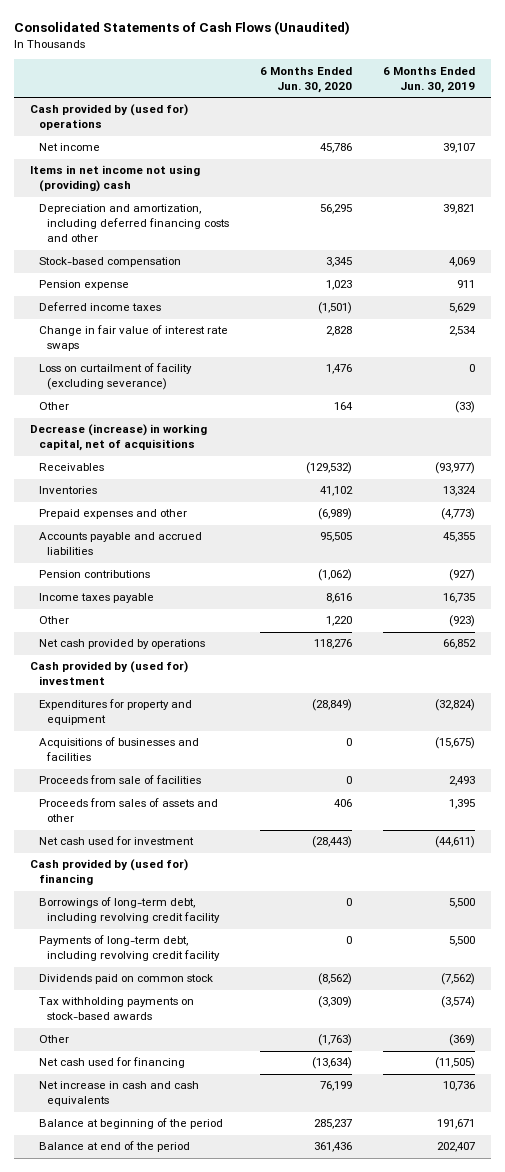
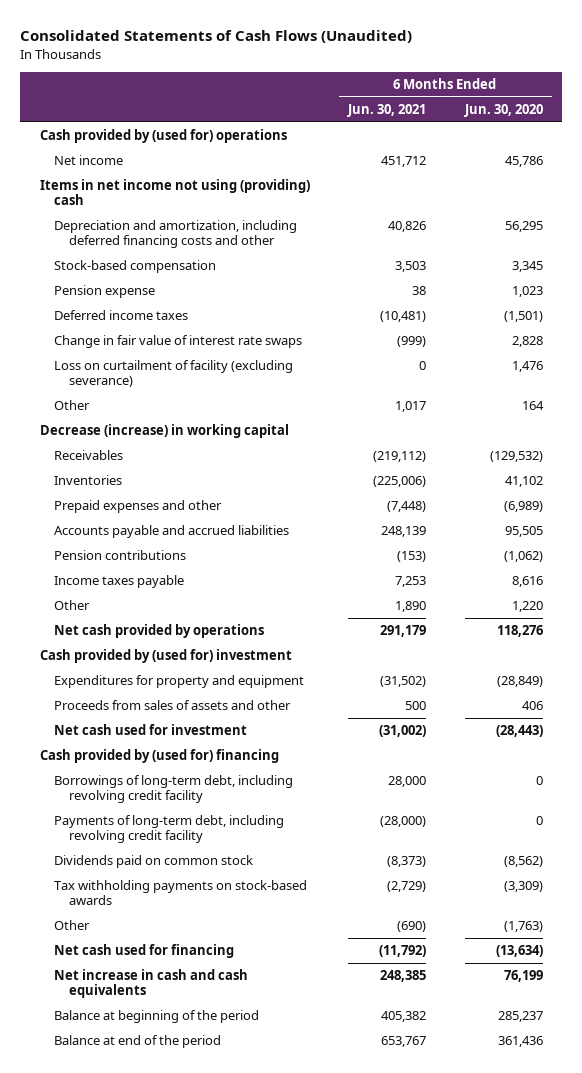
- | 6 Months Ended Jun. 30, 2020 | 6 Months Ended Jun. 30, 2019
+ | 6 Months Ended Jun. 30, 2021 | 6 Months Ended Jun. 30, 2020
- Decrease (increase) in working capital, net of acquisitions
+ Decrease (increase) in working capital
- Acquisitions of businesses and facilities | 0 | (15,675)
- Proceeds from sale of facilities | 0 | 2,493

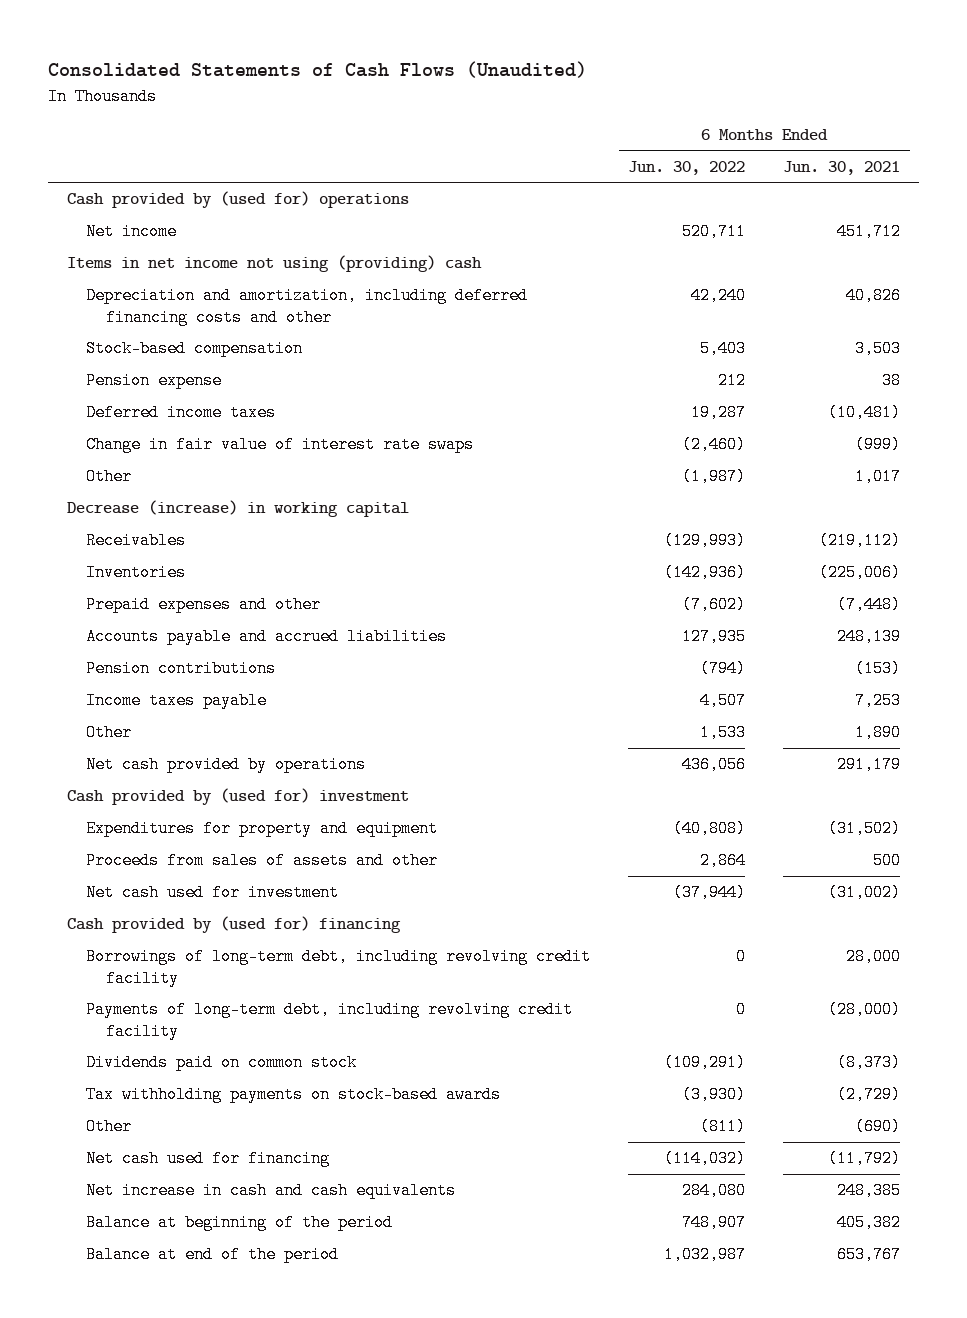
- | 6 Months Ended Jun. 30, 2021 | 6 Months Ended Jun. 30, 2020
+ | 6 Months Ended Jun. 30, 2022 | 6 Months Ended Jun. 30, 2021
- Loss on curtailment of facility (excluding severance) | 0 | 1,476

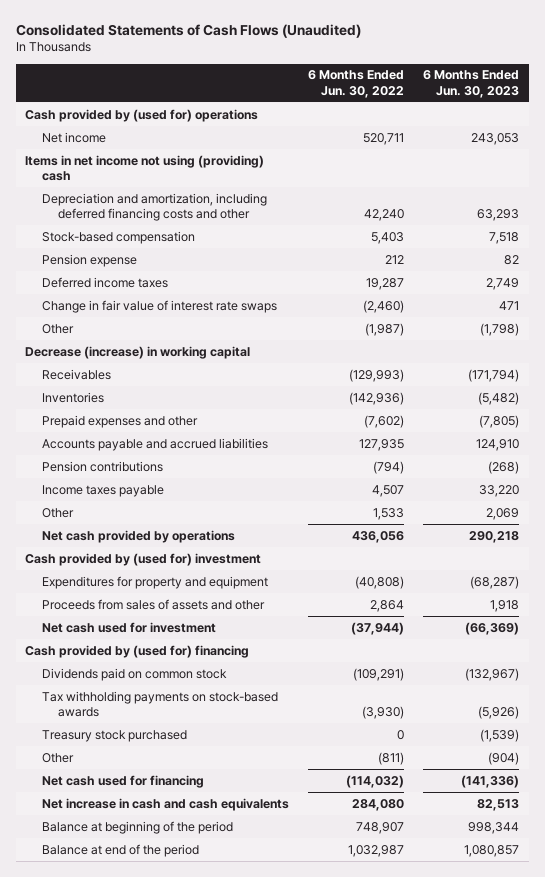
- | 6 Months Ended Jun. 30, 2022 | 6 Months Ended Jun. 30, 2021
+ | 6 Months Ended Jun. 30, 2022 | 6 Months Ended Jun. 30, 2023
- Borrowings of long-term debt, including revolving credit facility | 0 | 28,000
- Payments of long-term debt, including revolving credit facility | 0 | (28,000)
+ Treasury stock purchased | 0 | (1,539)

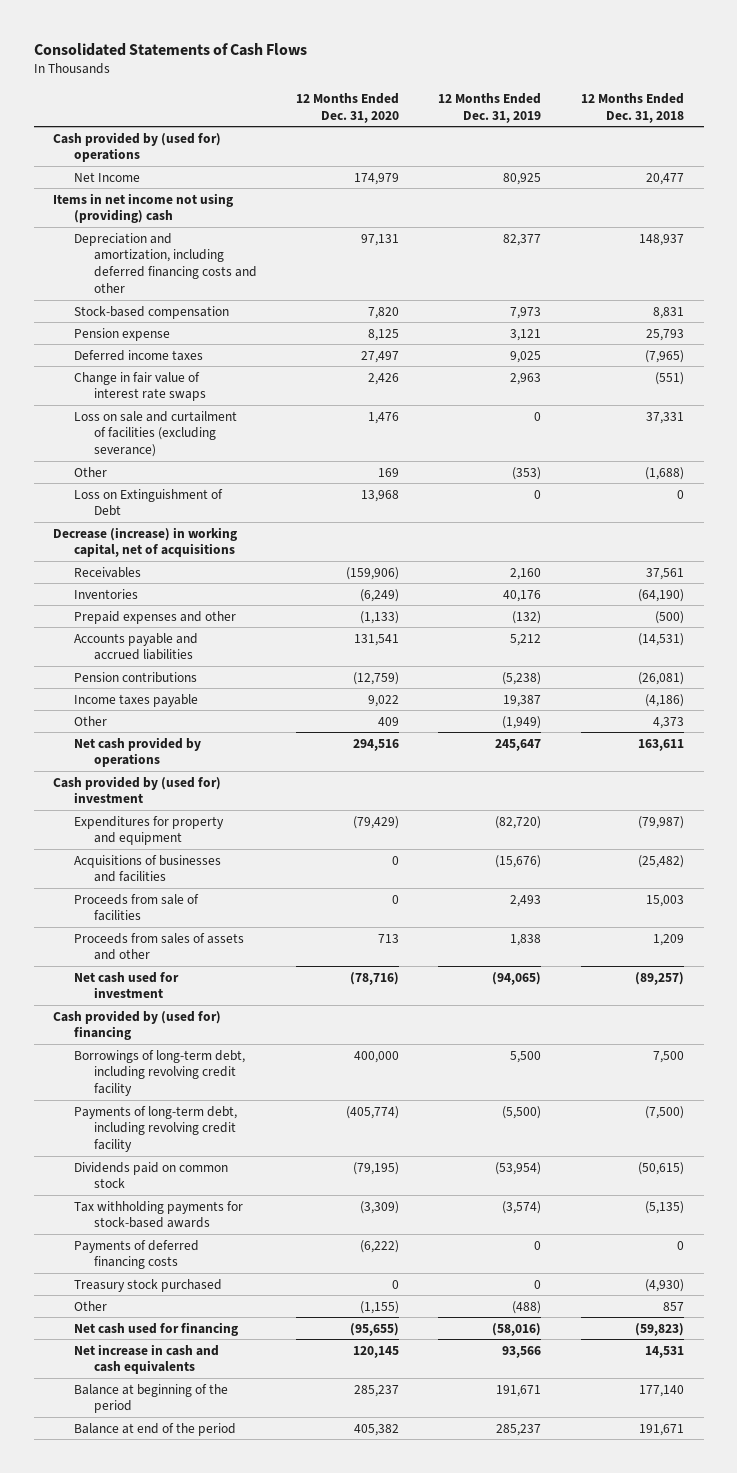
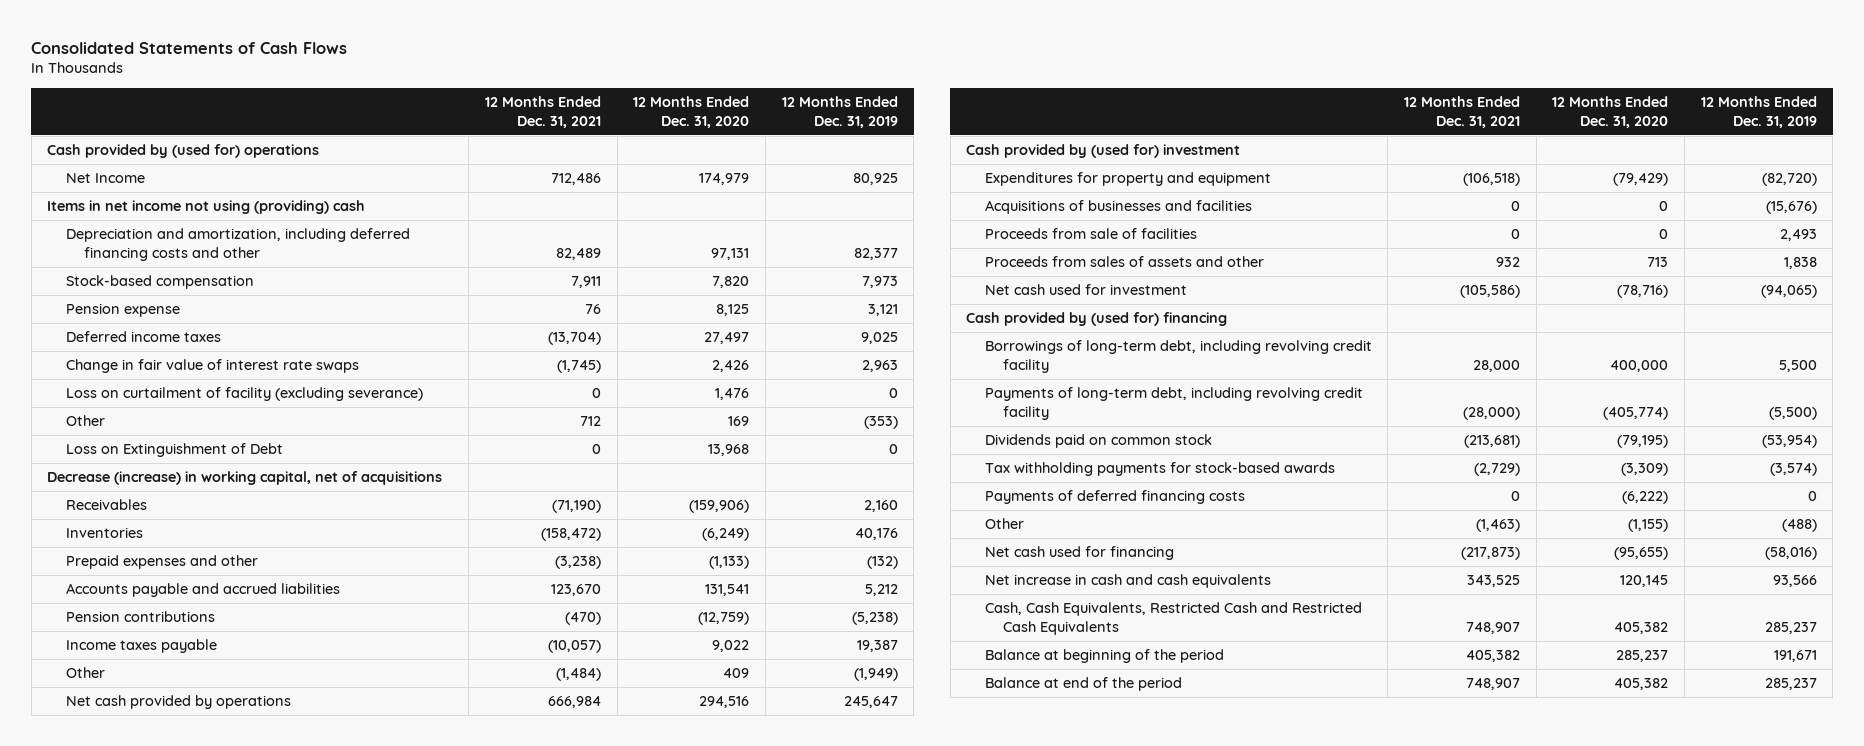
- | 12 Months Ended Dec. 31, 2020 | 12 Months Ended Dec. 31, 2019 | 12 Months Ended Dec. 31, 2018
+ | 12 Months Ended Dec. 31, 2021 | 12 Months Ended Dec. 31, 2020 | 12 Months Ended Dec. 31, 2019
- Loss on sale and curtailment of facilities (excluding severance) | 1,476 | 0 | 37,331
+ Loss on curtailment of facility (excluding severance) | 0 | 1,476 | 0
- Treasury stock purchased | 0 | 0 | (4,930)
+ Cash, Cash Equivalents, Restricted Cash and Restricted Cash Equivalents | 748,907 | 405,382 | 285,237

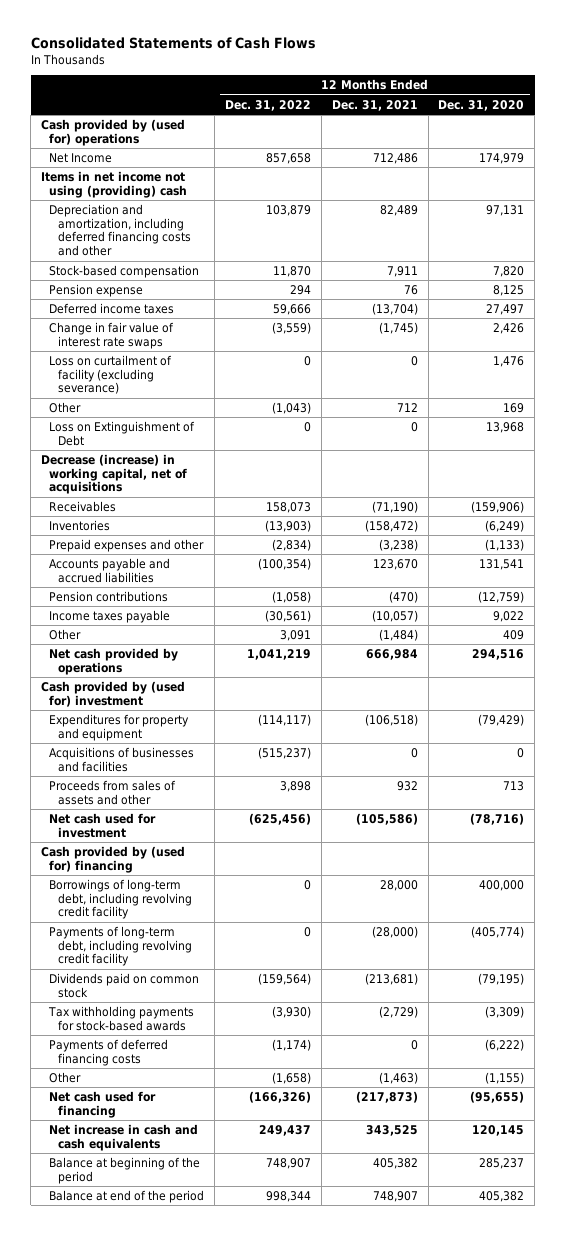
- | 12 Months Ended Dec. 31, 2021 | 12 Months Ended Dec. 31, 2020 | 12 Months Ended Dec. 31, 2019
+ | 12 Months Ended Dec. 31, 2022 | 12 Months Ended Dec. 31, 2021 | 12 Months Ended Dec. 31, 2020
- Proceeds from sale of facilities | 0 | 0 | 2,493
- Cash, Cash Equivalents, Restricted Cash and Restricted Cash Equivalents | 748,907 | 405,382 | 285,237

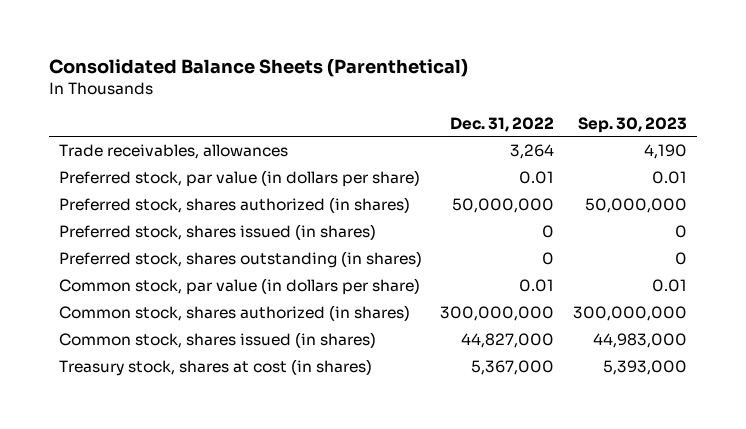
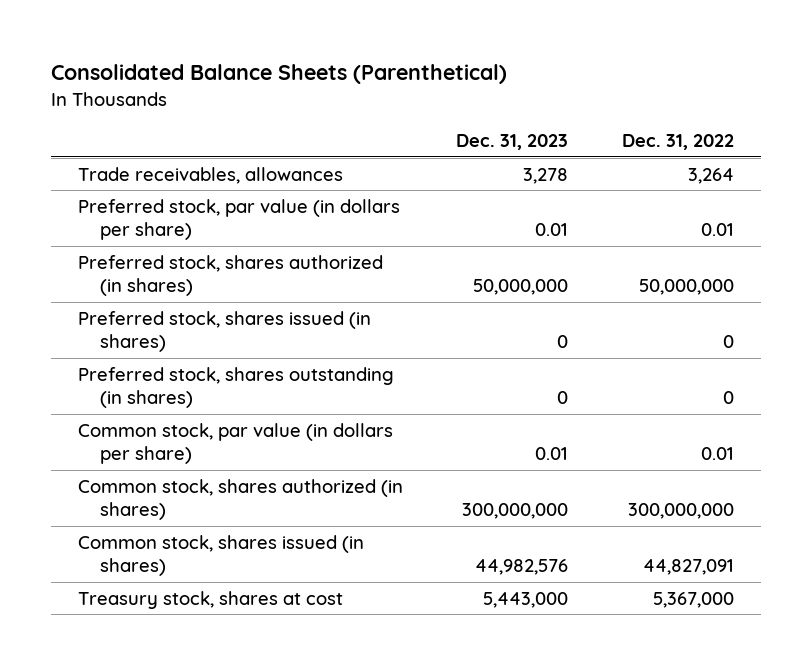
- | Dec. 31, 2022 | Sep. 30, 2023
+ | Dec. 31, 2023 | Dec. 31, 2022
- Common stock, shares issued (in shares) | 44,827,000 | 44,983,000
- Treasury stock, shares at cost (in shares) | 5,367,000 | 5,393,000
+ Common stock, shares issued (in shares) | 44,982,576 | 44,827,091
+ Treasury stock, shares at cost | 5,443,000 | 5,367,000

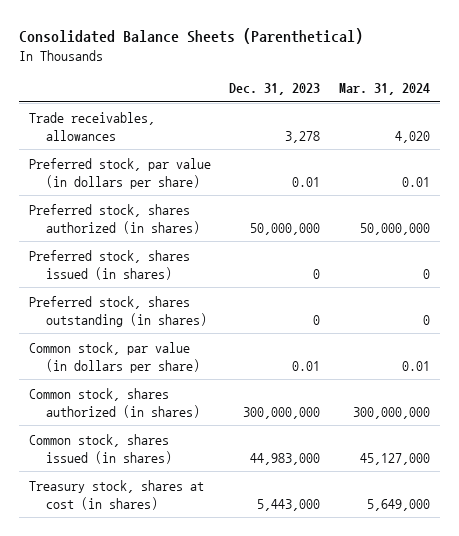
- | Dec. 31, 2023 | Dec. 31, 2022
+ | Dec. 31, 2023 | Mar. 31, 2024
- Common stock, shares issued (in shares) | 44,982,576 | 44,827,091
- Treasury stock, shares at cost | 5,443,000 | 5,367,000
+ Common stock, shares issued (in shares) | 44,983,000 | 45,127,000
+ Treasury stock, shares at cost (in shares) | 5,443,000 | 5,649,000

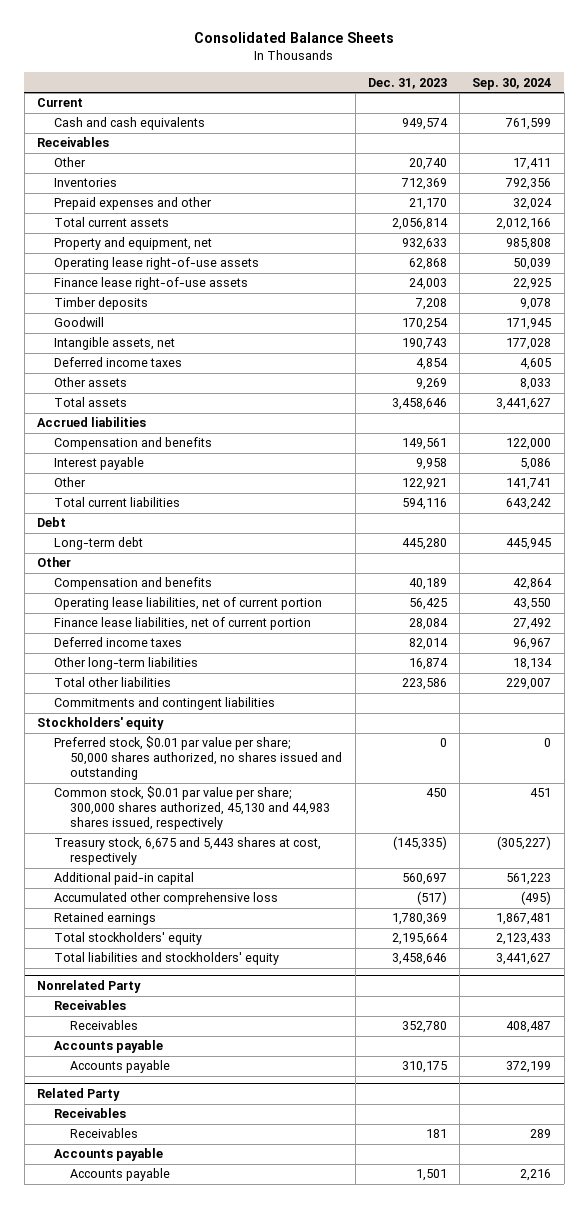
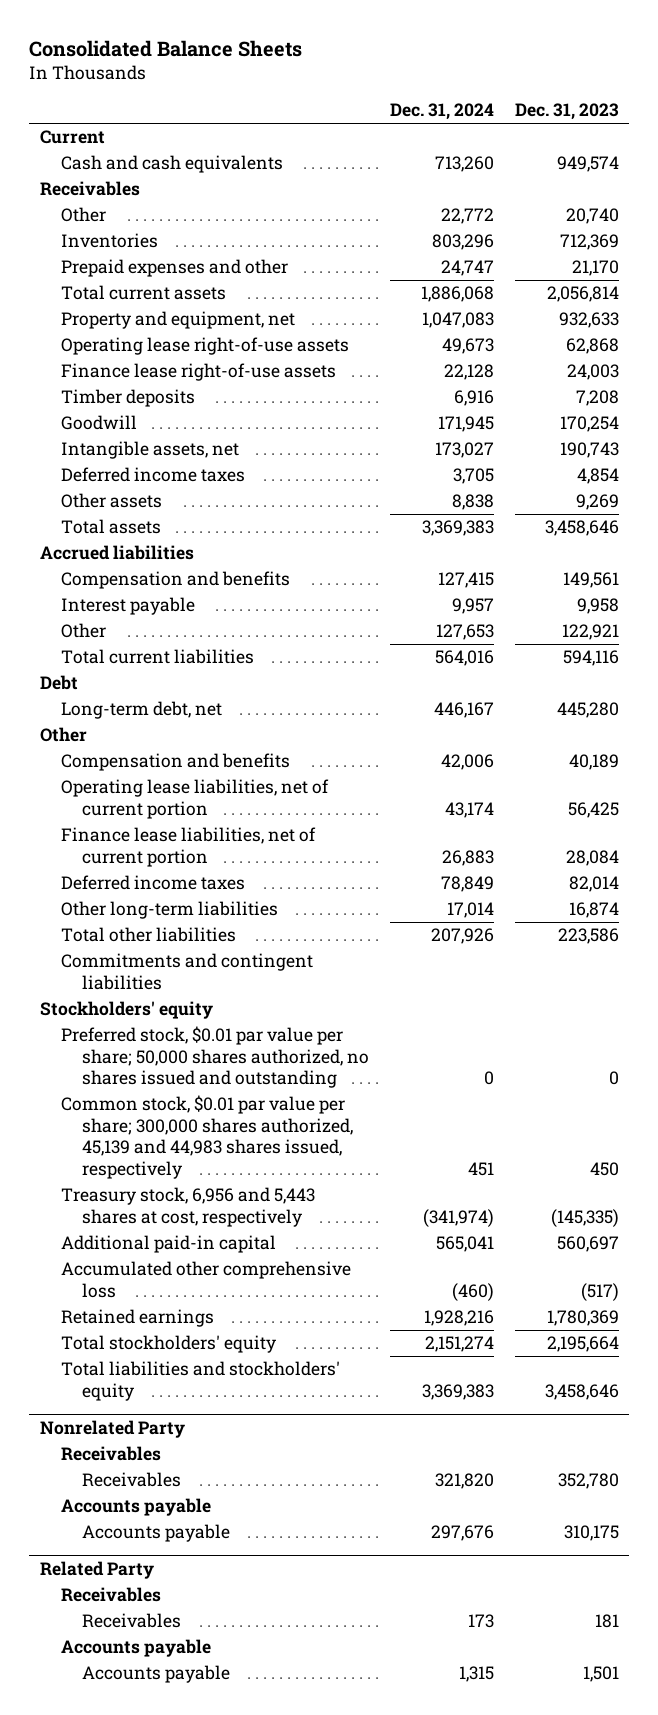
- | Dec. 31, 2023 | Sep. 30, 2024
+ | Dec. 31, 2024 | Dec. 31, 2023
- Long-term debt | 445,280 | 445,945
+ Long-term debt, net | 446,167 | 445,280
- Common stock, $0.01 par value per share; 300,000 shares authorized, 45,130 and 44,983 shares issued, respectively | 450 | 451
- Treasury stock, 6,675 and 5,443 shares at cost, respectively | (145,335) | (305,227)
+ Common stock, $0.01 par value per share; 300,000 shares authorized, 45,139 and 44,983 shares issued, respectively | 451 | 450
+ Treasury stock, 6,956 and 5,443 shares at cost, respectively | (341,974) | (145,335)

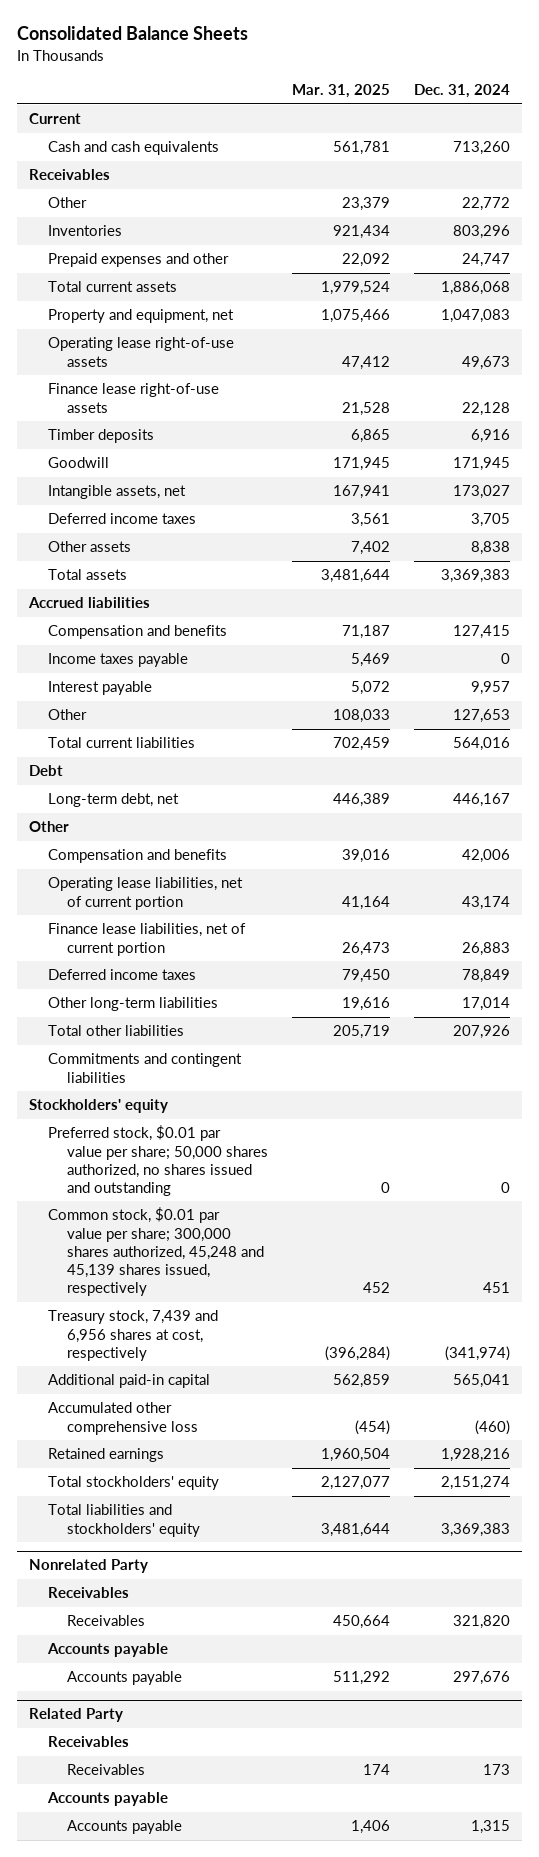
- | Dec. 31, 2024 | Dec. 31, 2023
+ | Mar. 31, 2025 | Dec. 31, 2024
+ Income taxes payable | 5,469 | 0
- Common stock, $0.01 par value per share; 300,000 shares authorized, 45,139 and 44,983 shares issued, respectively | 451 | 450
- Treasury stock, 6,956 and 5,443 shares at cost, respectively | (341,974) | (145,335)
+ Common stock, $0.01 par value per share; 300,000 shares authorized, 45,248 and 45,139 shares issued, respectively | 452 | 451
+ Treasury stock, 7,439 and 6,956 shares at cost, respectively | (396,284) | (341,974)

